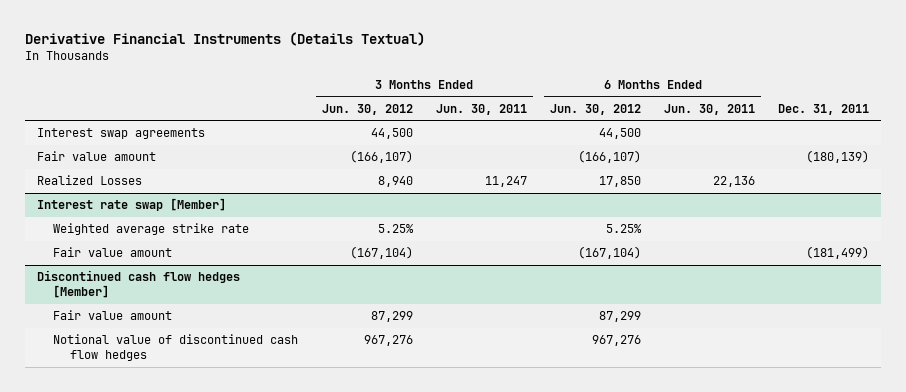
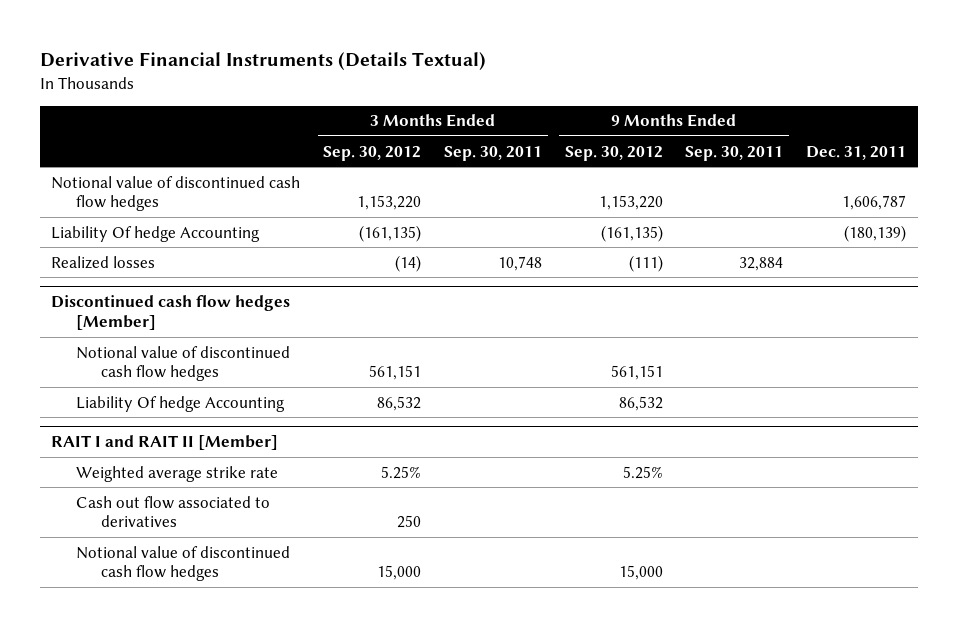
- | 3 Months Ended Jun. 30, 2012 | 3 Months Ended Jun. 30, 2011 | 6 Months Ended Jun. 30, 2012 | 6 Months Ended Jun. 30, 2011 | Dec. 31, 2011
+ | 3 Months Ended Sep. 30, 2012 | 3 Months Ended Sep. 30, 2011 | 9 Months Ended Sep. 30, 2012 | 9 Months Ended Sep. 30, 2011 | Dec. 31, 2011
- Interest swap agreements | 44,500 | | 44,500 | |
- Fair value amount | (166,107) | | (166,107) | | (180,139)
- Realized Losses | 8,940 | 11,247 | 17,850 | 22,136 |
- Interest rate swap [Member]
- Weighted average strike rate | 5.25% | | 5.25% | |
- Fair value amount | (167,104) | | (167,104) | | (181,499)
+ Notional value of discontinued cash flow hedges | 1,153,220 | | 1,153,220 | | 1,606,787
+ Liability Of hedge Accounting | (161,135) | | (161,135) | | (180,139)
+ Realized losses | (14) | 10,748 | (111) | 32,884 |
@ Discontinued cash flow hedges [Member]
- Fair value amount | 87,299 | | 87,299 | |
+ Liability Of hedge Accounting | 86,532 | | 86,532 | |
+ RAIT I and RAIT II [Member]
+ Weighted average strike rate | 5.25% | | 5.25% | |
+ Cash out flow associated to derivatives | 250 | | | |
+ Notional value of discontinued cash flow hedges | 15,000 | | 15,000 | |

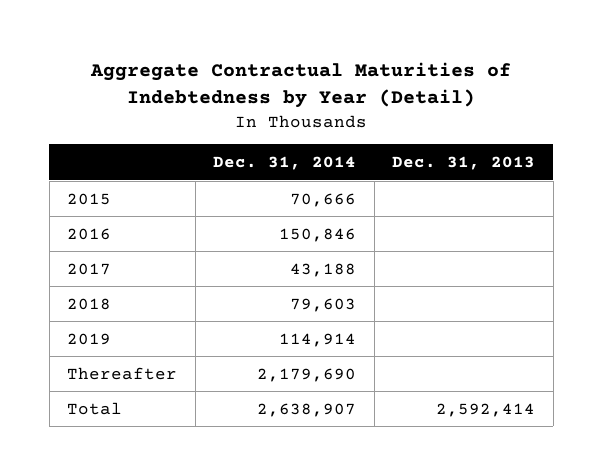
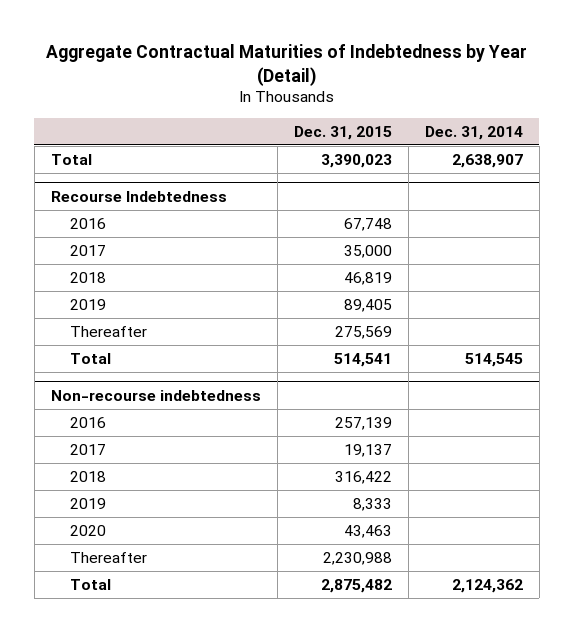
- | Dec. 31, 2014 | Dec. 31, 2013
+ | Dec. 31, 2015 | Dec. 31, 2014
- 2015 | 70,666 |
- 2016 | 150,846 |
- 2017 | 43,188 |
- 2018 | 79,603 |
- 2019 | 114,914 |
- Thereafter | 2,179,690 |
+ Recourse Indebtedness
+ 2016 | 67,748 |
+ 2017 | 35,000 |
+ 2018 | 46,819 |
+ 2019 | 89,405 |
+ Thereafter | 275,569 |
+ Total | 514,541 | 514,545
+ Non-recourse indebtedness
+ 2016 | 257,139 |
+ 2017 | 19,137 |
+ 2018 | 316,422 |
+ 2019 | 8,333 |
+ 2020 | 43,463 |
+ Thereafter | 2,230,988 |
+ Total | 2,875,482 | 2,124,362

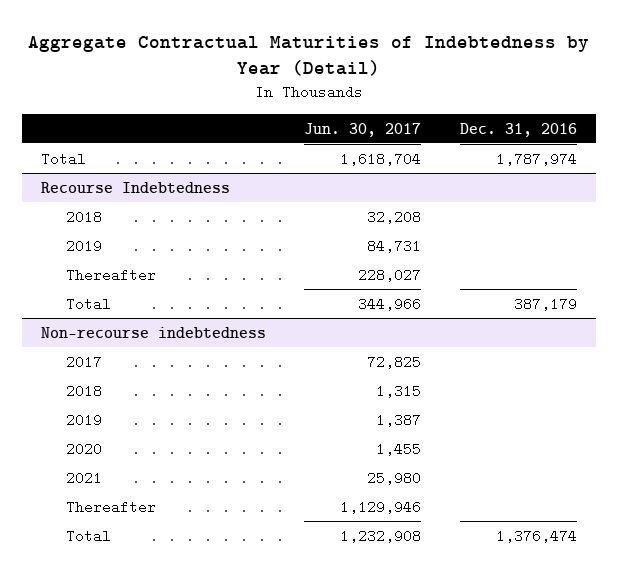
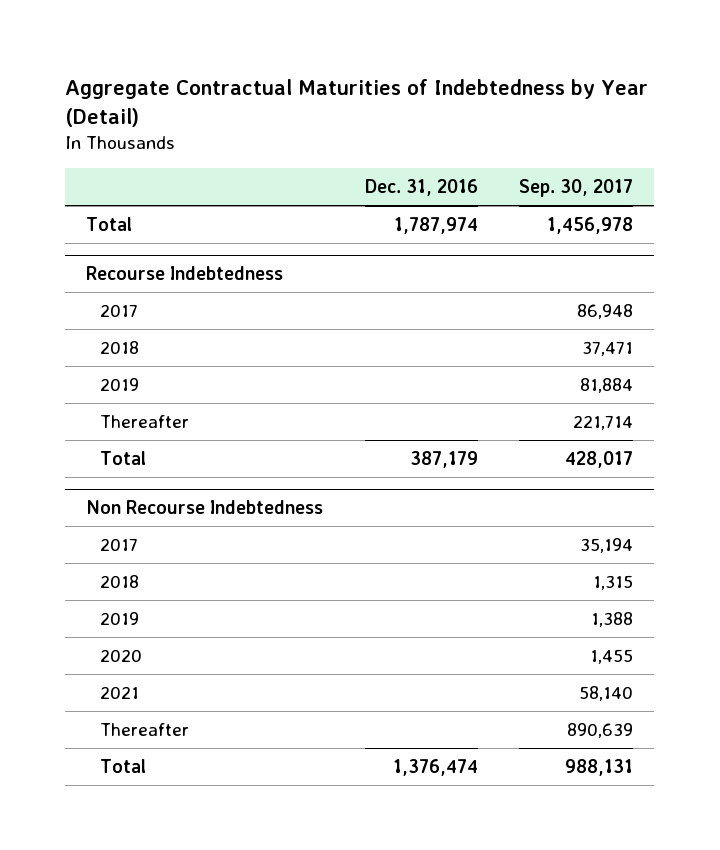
- | Jun. 30, 2017 | Dec. 31, 2016
+ | Dec. 31, 2016 | Sep. 30, 2017
@ Recourse Indebtedness
+ 2017 | | 86,948
- Non-recourse indebtedness
+ Non Recourse Indebtedness

